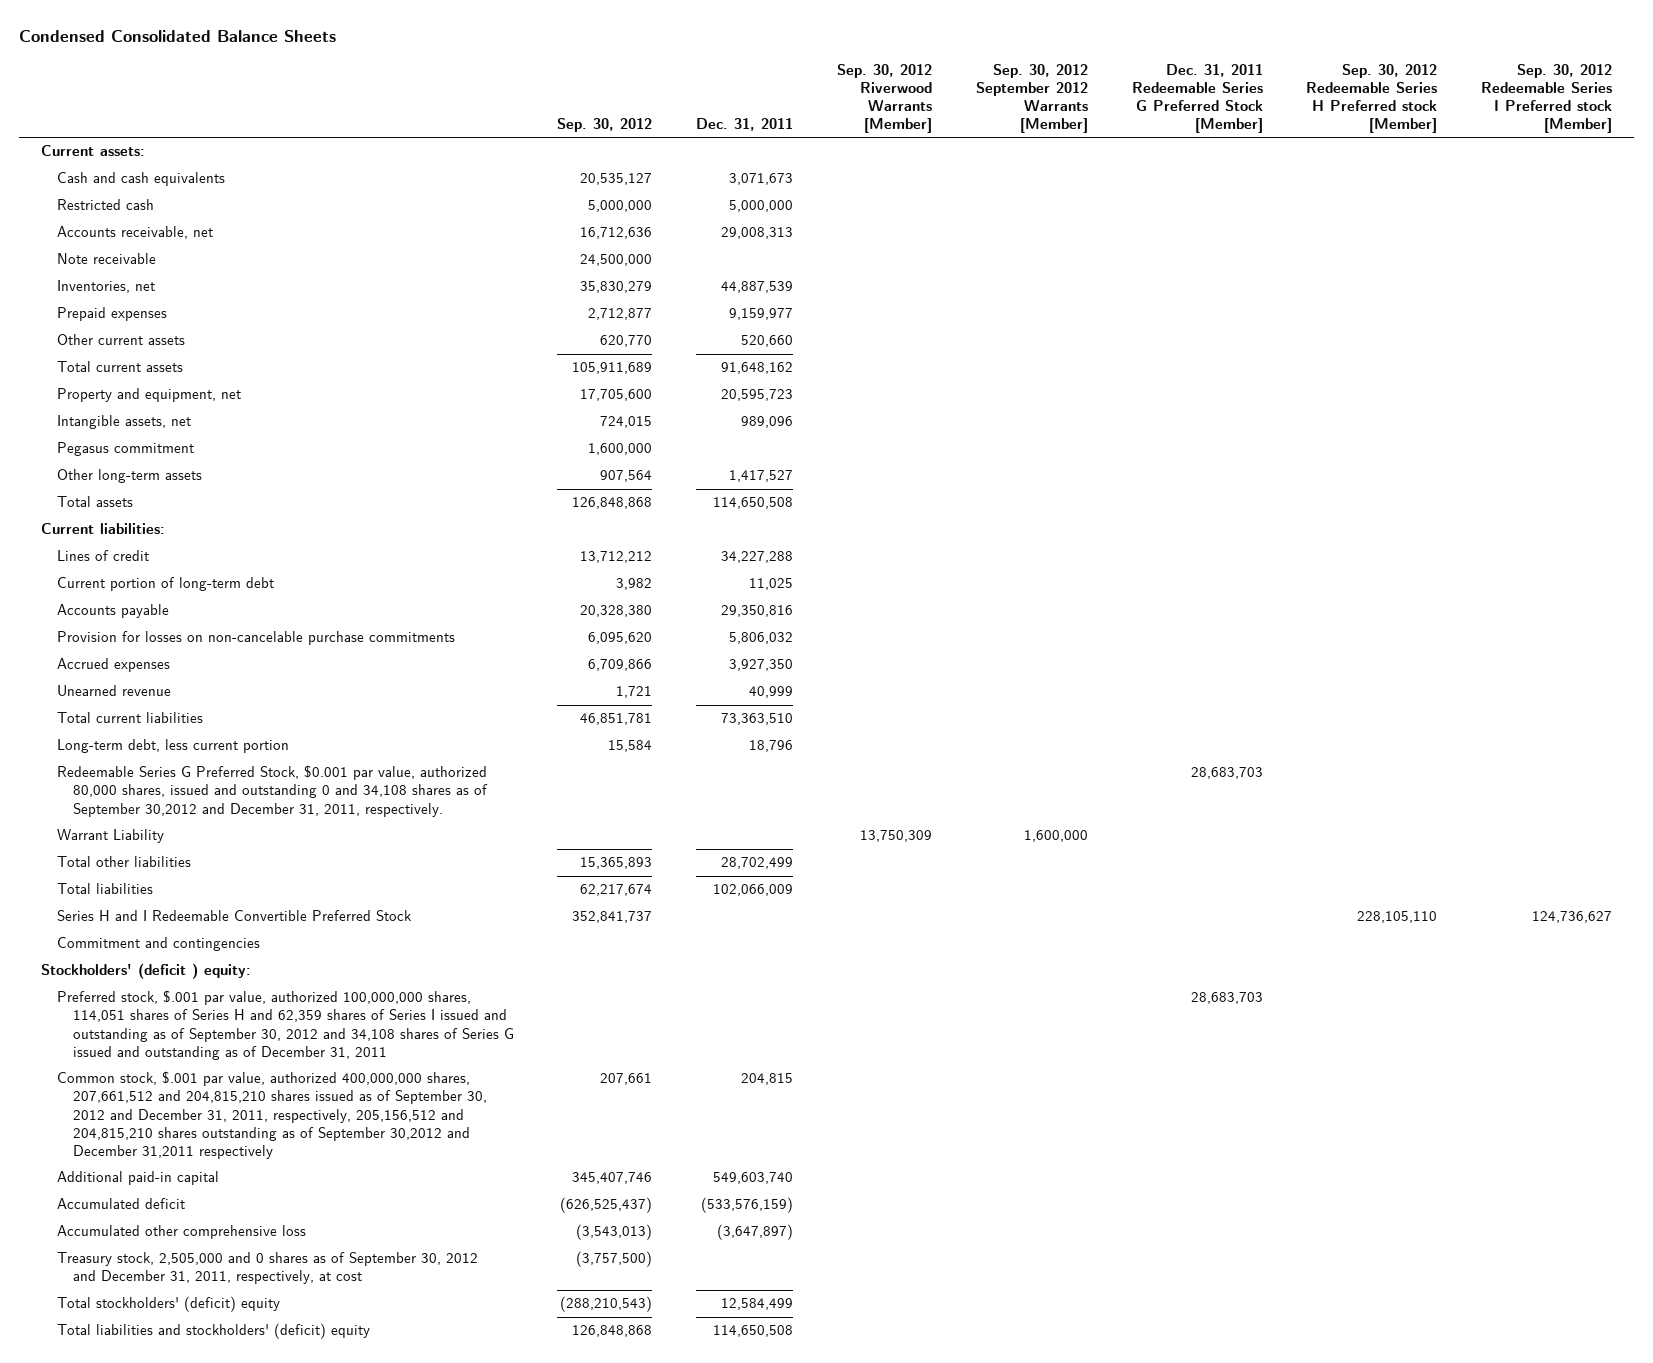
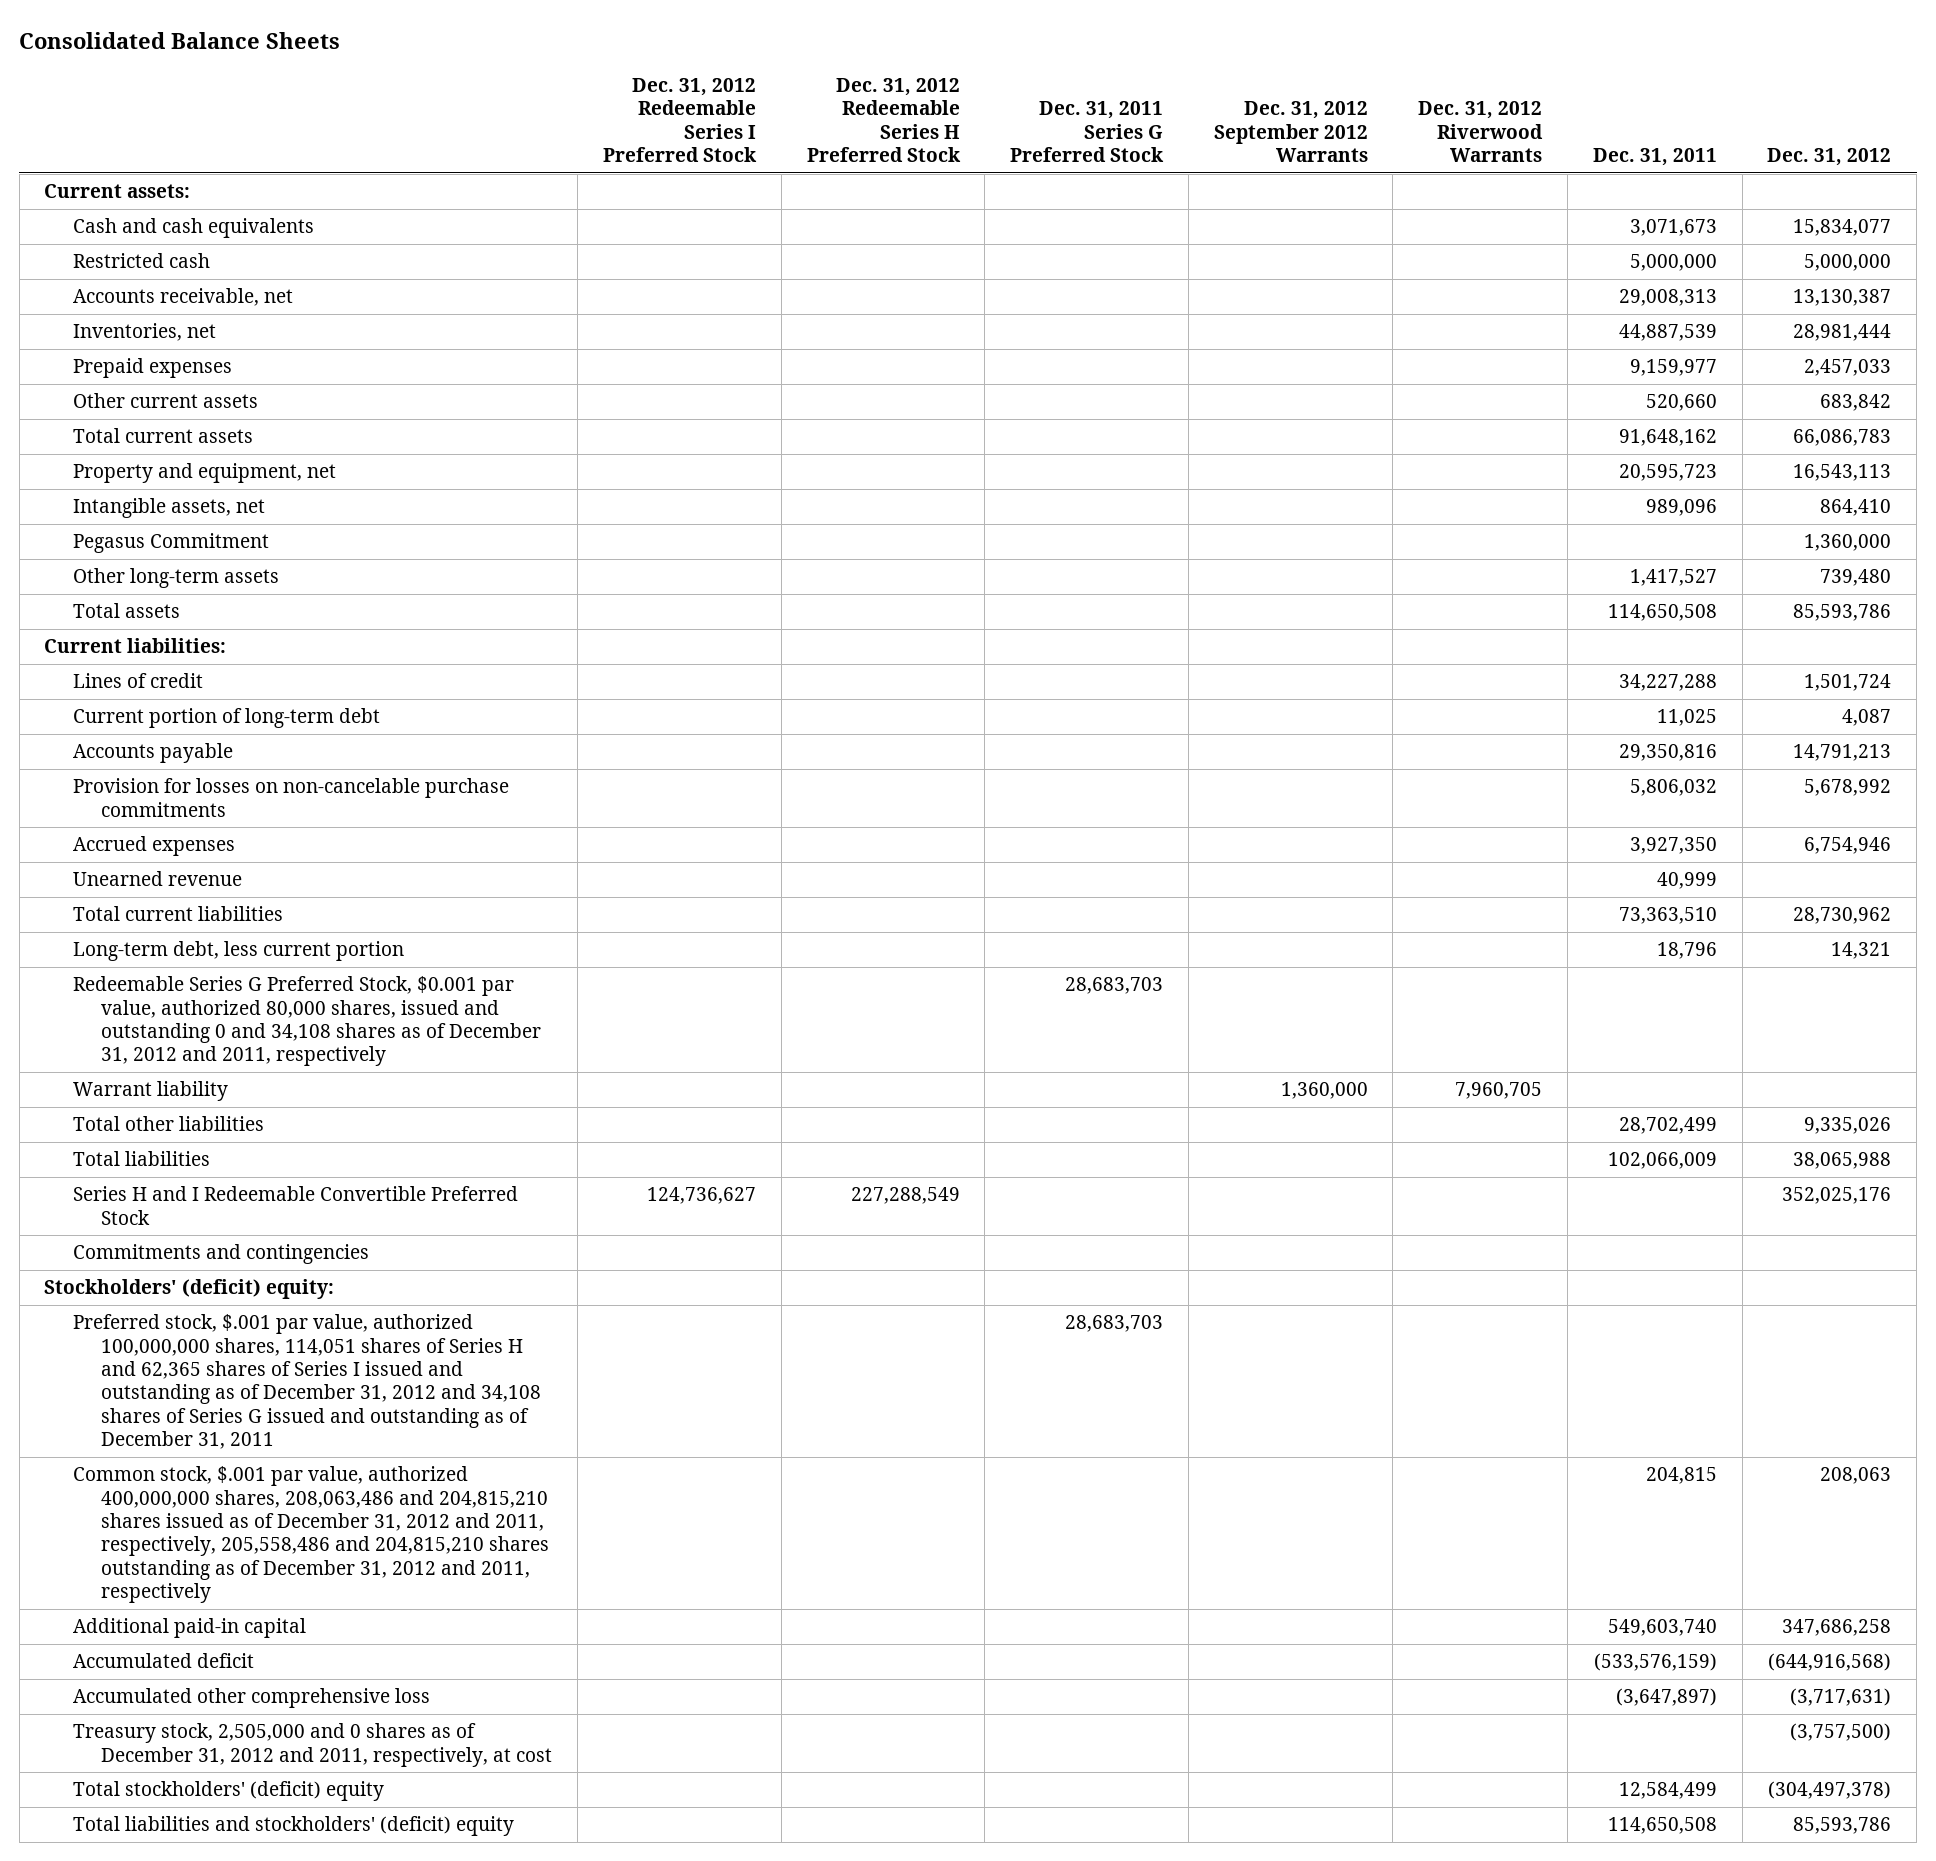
- Condensed Consolidated Balance Sheets
+ Consolidated Balance Sheets
- | Sep. 30, 2012 | Dec. 31, 2011 | Sep. 30, 2012 Riverwood Warrants [Member] | Sep. 30, 2012 September 2012 Warrants [Member] | Dec. 31, 2011 Redeemable Series G Preferred Stock [Member] | Sep. 30, 2012 Redeemable Series H Preferred stock [Member] | Sep. 30, 2012 Redeemable Series I Preferred stock [Member]
+ | Dec. 31, 2012 Redeemable Series I Preferred Stock | Dec. 31, 2012 Redeemable Series H Preferred Stock | Dec. 31, 2011 Series G Preferred Stock | Dec. 31, 2012 September 2012 Warrants | Dec. 31, 2012 Riverwood Warrants | Dec. 31, 2011 | Dec. 31, 2012
- Note receivable | 24,500,000 | | | | | |
- Pegasus commitment | 1,600,000 | | | | | |
+ Pegasus Commitment | | | | | | | 1,360,000
- Redeemable Series G Preferred Stock, $0.001 par value, authorized 80,000 shares, issued and outstanding 0 and 34,108 shares as of September 30,2012 and December 31, 2011, respectively. | | | | | 28,683,703 | |
- Warrant Liability | | | 13,750,309 | 1,600,000 | | |
+ Redeemable Series G Preferred Stock, $0.001 par value, authorized 80,000 shares, issued and outstanding 0 and 34,108 shares as of December 31, 2012 and 2011, respectively | | | 28,683,703 | | | |
+ Warrant liability | | | | 1,360,000 | 7,960,705 | |
- Commitment and contingencies
- Stockholders' (deficit ) equity:
- Preferred stock, $.001 par value, authorized 100,000,000 shares, 114,051 shares of Series H and 62,359 shares of Series I issued and outstanding as of September 30, 2012 and 34,108 shares of Series G issued and outstanding as of December 31, 2011 | | | | | 28,683,703 | |
- Common stock, $.001 par value, authorized 400,000,000 shares, 207,661,512 and 204,815,210 shares issued as of September 30, 2012 and December 31, 2011, respectively, 205,156,512 and 204,815,210 shares outstanding as of September 30,2012 and December 31,2011 respectively | 207,661 | 204,815 | | | | |
+ Commitments and contingencies
+ Stockholders' (deficit) equity:
+ Preferred stock, $.001 par value, authorized 100,000,000 shares, 114,051 shares of Series H and 62,365 shares of Series I issued and outstanding as of December 31, 2012 and 34,108 shares of Series G issued and outstanding as of December 31, 2011 | | | 28,683,703 | | | |
+ Common stock, $.001 par value, authorized 400,000,000 shares, 208,063,486 and 204,815,210 shares issued as of December 31, 2012 and 2011, respectively, 205,558,486 and 204,815,210 shares outstanding as of December 31, 2012 and 2011, respectively | | | | | | 204,815 | 208,063
- Treasury stock, 2,505,000 and 0 shares as of September 30, 2012 and December 31, 2011, respectively, at cost | (3,757,500) | | | | | |
+ Treasury stock, 2,505,000 and 0 shares as of December 31, 2012 and 2011, respectively, at cost | | | | | | | (3,757,500)

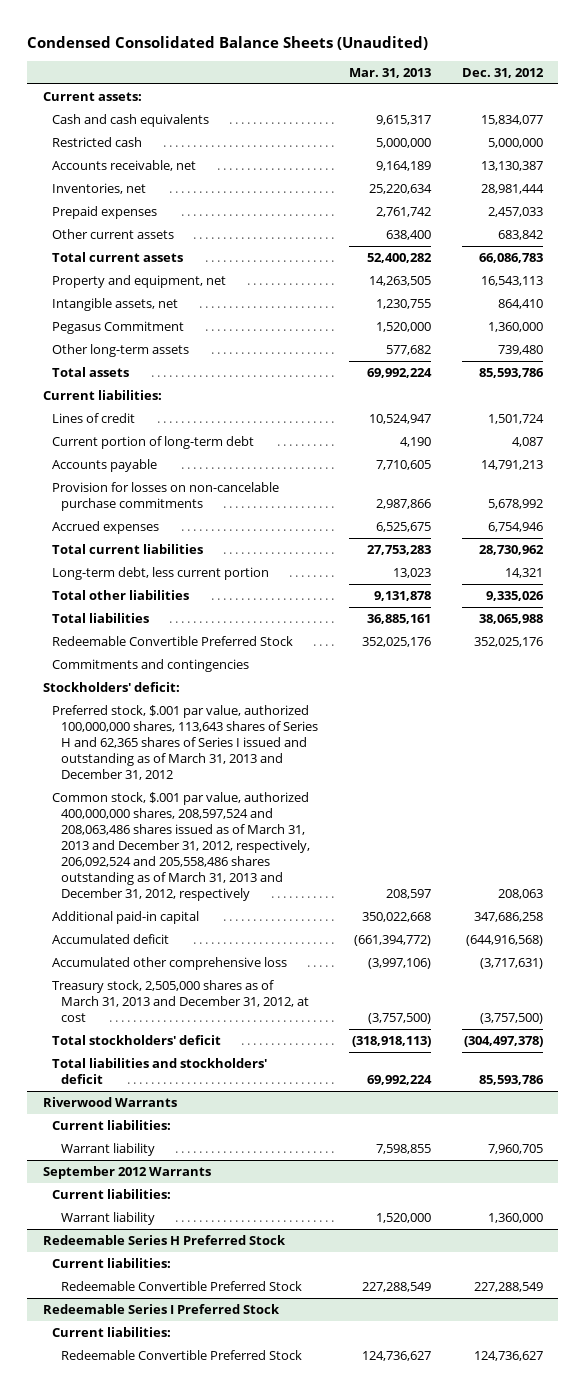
- Consolidated Balance Sheets
+ Condensed Consolidated Balance Sheets (Unaudited)
- | Dec. 31, 2012 Redeemable Series I Preferred Stock | Dec. 31, 2012 Redeemable Series H Preferred Stock | Dec. 31, 2011 Series G Preferred Stock | Dec. 31, 2012 September 2012 Warrants | Dec. 31, 2012 Riverwood Warrants | Dec. 31, 2011 | Dec. 31, 2012
+ | Mar. 31, 2013 | Dec. 31, 2012
- Unearned revenue | | | | | | 40,999 |
- Redeemable Series G Preferred Stock, $0.001 par value, authorized 80,000 shares, issued and outstanding 0 and 34,108 shares as of December 31, 2012 and 2011, respectively | | | 28,683,703 | | | |
- Warrant liability | | | | 1,360,000 | 7,960,705 | |
- Series H and I Redeemable Convertible Preferred Stock | 124,736,627 | 227,288,549 | | | | | 352,025,176
+ Redeemable Convertible Preferred Stock | 352,025,176 | 352,025,176
- Stockholders' (deficit) equity:
- Preferred stock, $.001 par value, authorized 100,000,000 shares, 114,051 shares of Series H and 62,365 shares of Series I issued and outstanding as of December 31, 2012 and 34,108 shares of Series G issued and outstanding as of December 31, 2011 | | | 28,683,703 | | | |
- Common stock, $.001 par value, authorized 400,000,000 shares, 208,063,486 and 204,815,210 shares issued as of December 31, 2012 and 2011, respectively, 205,558,486 and 204,815,210 shares outstanding as of December 31, 2012 and 2011, respectively | | | | | | 204,815 | 208,063
+ Stockholders' deficit:
+ Preferred stock, $.001 par value, authorized 100,000,000 shares, 113,643 shares of Series H and 62,365 shares of Series I issued and outstanding as of March 31, 2013 and December 31, 2012
+ Common stock, $.001 par value, authorized 400,000,000 shares, 208,597,524 and 208,063,486 shares issued as of March 31, 2013 and December 31, 2012, respectively, 206,092,524 and 205,558,486 shares outstanding as of March 31, 2013 and December 31, 2012, respectively | 208,597 | 208,063
- Treasury stock, 2,505,000 and 0 shares as of December 31, 2012 and 2011, respectively, at cost | | | | | | | (3,757,500)
- Total stockholders' (deficit) equity | | | | | | 12,584,499 | (304,497,378)
- Total liabilities and stockholders' (deficit) equity | | | | | | 114,650,508 | 85,593,786
+ Treasury stock, 2,505,000 shares as of March 31, 2013 and December 31, 2012, at cost | (3,757,500) | (3,757,500)
+ Total stockholders' deficit | (318,918,113) | (304,497,378)
+ Total liabilities and stockholders' deficit | 69,992,224 | 85,593,786
+ Riverwood Warrants
+ Current liabilities:
+ Warrant liability | 7,598,855 | 7,960,705
+ September 2012 Warrants
+ Current liabilities:
+ Warrant liability | 1,520,000 | 1,360,000
+ Redeemable Series H Preferred Stock
+ Current liabilities:
+ Redeemable Convertible Preferred Stock | 227,288,549 | 227,288,549
+ Redeemable Series I Preferred Stock
+ Current liabilities:
+ Redeemable Convertible Preferred Stock | 124,736,627 | 124,736,627

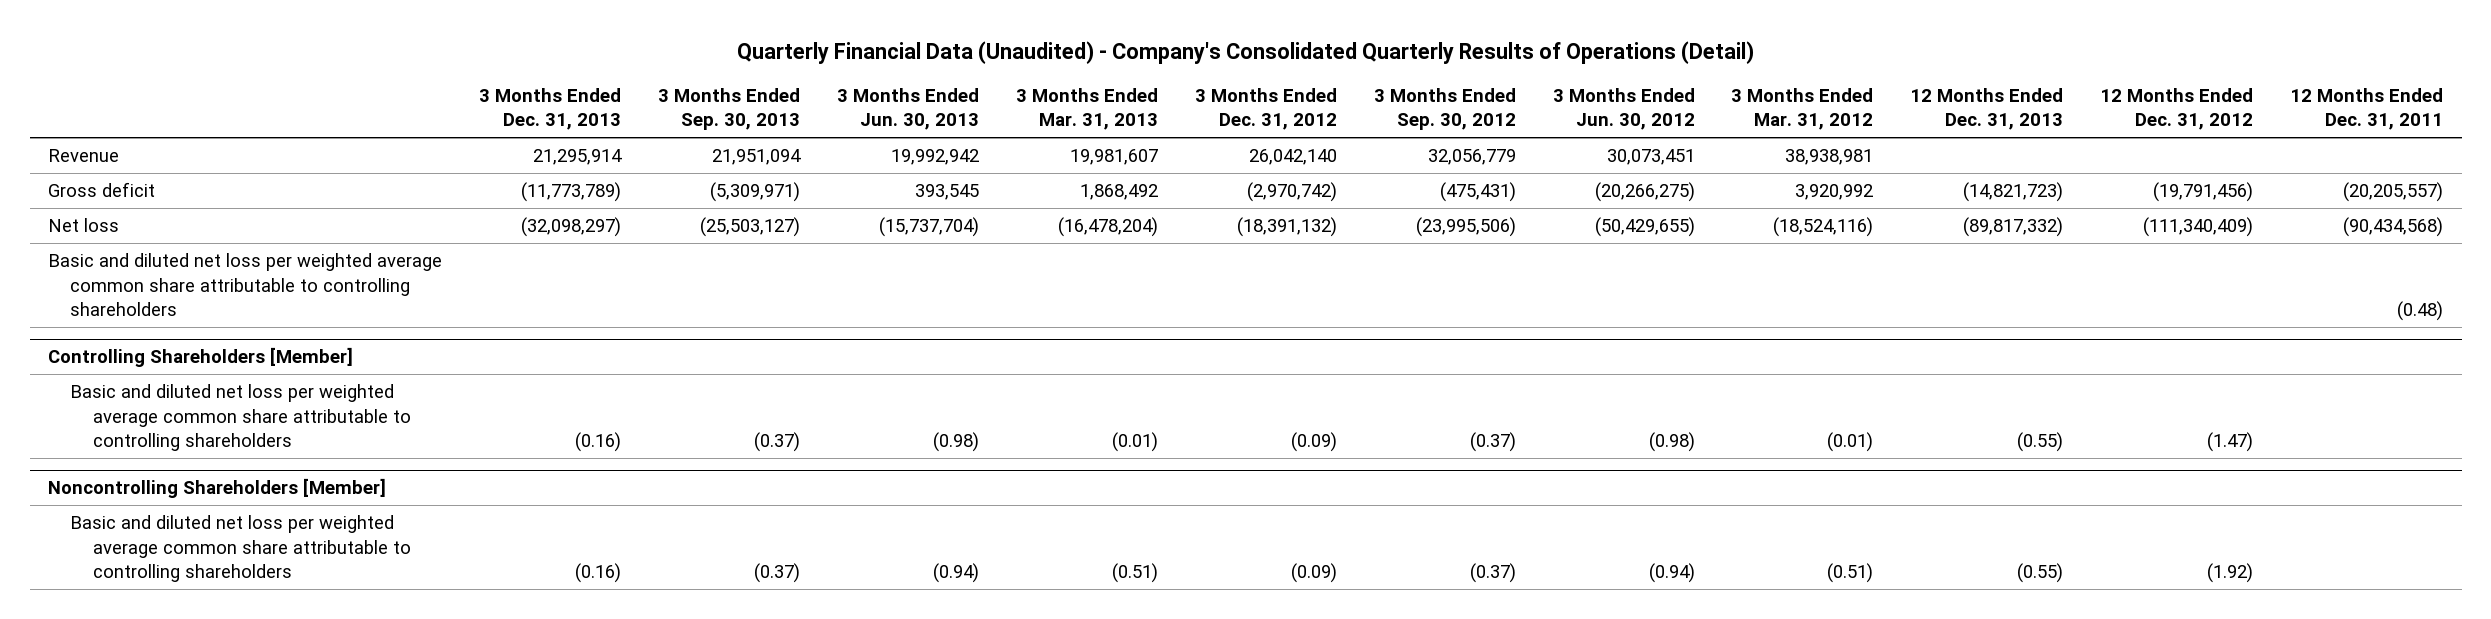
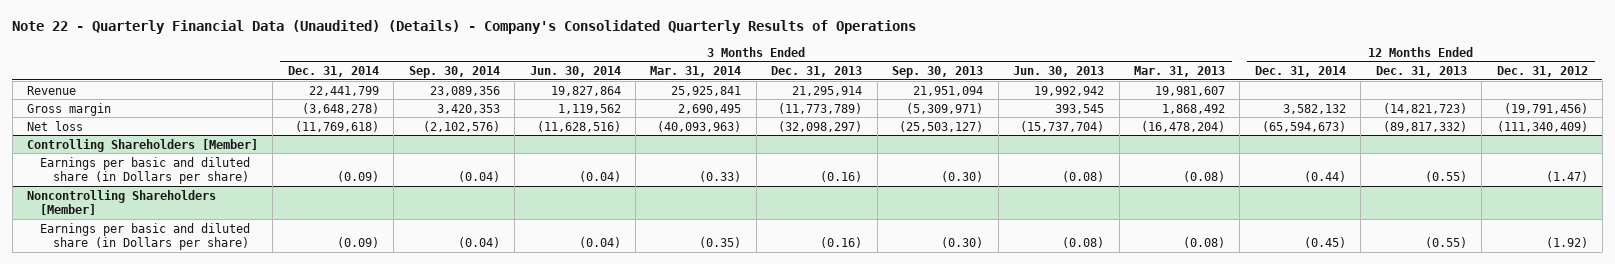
- Quarterly Financial Data (Unaudited) - Company's Consolidated Quarterly Results of Operations (Detail)
+ Note 22 - Quarterly Financial Data (Unaudited) (Details) - Company's Consolidated Quarterly Results of Operations
- | 3 Months Ended Dec. 31, 2013 | 3 Months Ended Sep. 30, 2013 | 3 Months Ended Jun. 30, 2013 | 3 Months Ended Mar. 31, 2013 | 3 Months Ended Dec. 31, 2012 | 3 Months Ended Sep. 30, 2012 | 3 Months Ended Jun. 30, 2012 | 3 Months Ended Mar. 31, 2012 | 12 Months Ended Dec. 31, 2013 | 12 Months Ended Dec. 31, 2012 | 12 Months Ended Dec. 31, 2011
+ | 3 Months Ended Dec. 31, 2014 | 3 Months Ended Sep. 30, 2014 | 3 Months Ended Jun. 30, 2014 | 3 Months Ended Mar. 31, 2014 | 3 Months Ended Dec. 31, 2013 | 3 Months Ended Sep. 30, 2013 | 3 Months Ended Jun. 30, 2013 | 3 Months Ended Mar. 31, 2013 | 12 Months Ended Dec. 31, 2014 | 12 Months Ended Dec. 31, 2013 | 12 Months Ended Dec. 31, 2012
- Gross deficit | (11,773,789) | (5,309,971) | 393,545 | 1,868,492 | (2,970,742) | (475,431) | (20,266,275) | 3,920,992 | (14,821,723) | (19,791,456) | (20,205,557)
+ Gross margin | (3,648,278) | 3,420,353 | 1,119,562 | 2,690,495 | (11,773,789) | (5,309,971) | 393,545 | 1,868,492 | 3,582,132 | (14,821,723) | (19,791,456)
- Basic and diluted net loss per weighted average common share attributable to controlling shareholders | | | | | | | | | | | (0.48)
@ Controlling Shareholders [Member]
- Basic and diluted net loss per weighted average common share attributable to controlling shareholders | (0.16) | (0.37) | (0.98) | (0.01) | (0.09) | (0.37) | (0.98) | (0.01) | (0.55) | (1.47) |
+ Earnings per basic and diluted share (in Dollars per share) | (0.09) | (0.04) | (0.04) | (0.33) | (0.16) | (0.30) | (0.08) | (0.08) | (0.44) | (0.55) | (1.47)
@ Noncontrolling Shareholders [Member]
- Basic and diluted net loss per weighted average common share attributable to controlling shareholders | (0.16) | (0.37) | (0.94) | (0.51) | (0.09) | (0.37) | (0.94) | (0.51) | (0.55) | (1.92) |
+ Earnings per basic and diluted share (in Dollars per share) | (0.09) | (0.04) | (0.04) | (0.35) | (0.16) | (0.30) | (0.08) | (0.08) | (0.45) | (0.55) | (1.92)

